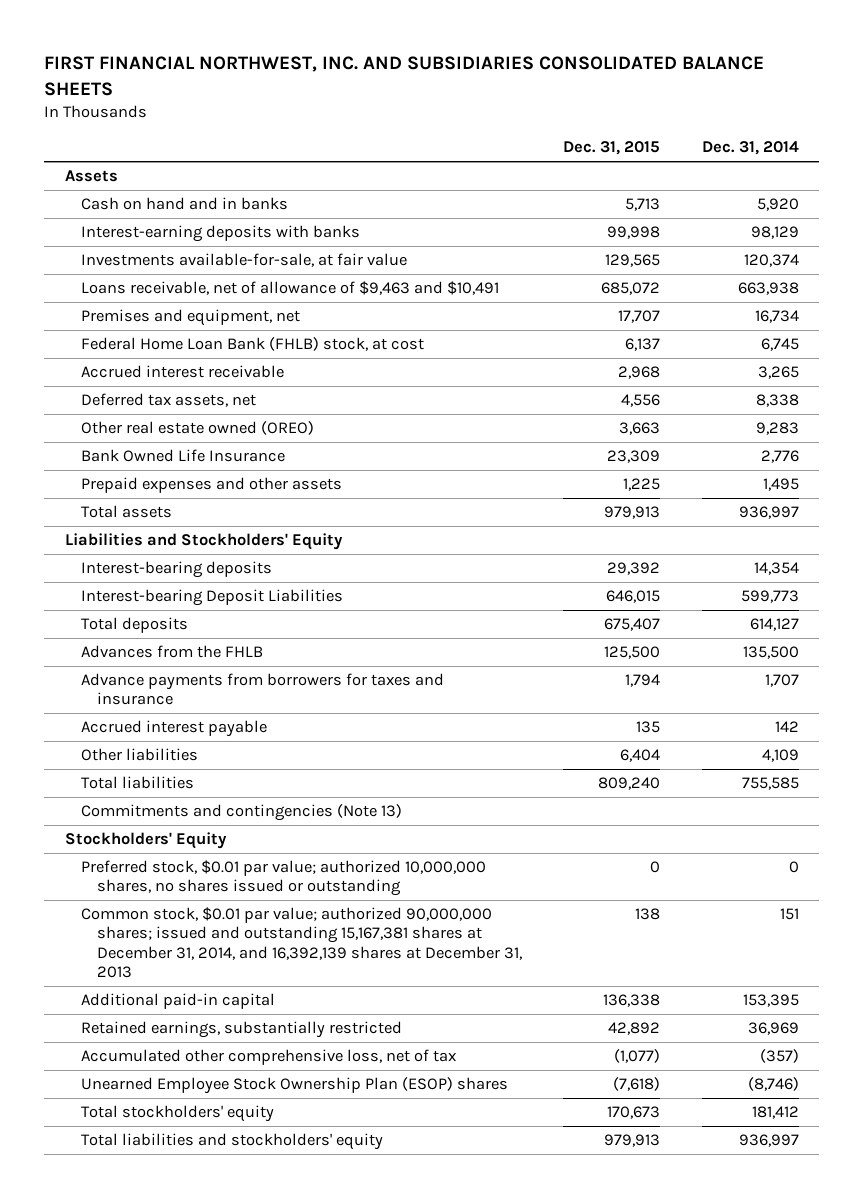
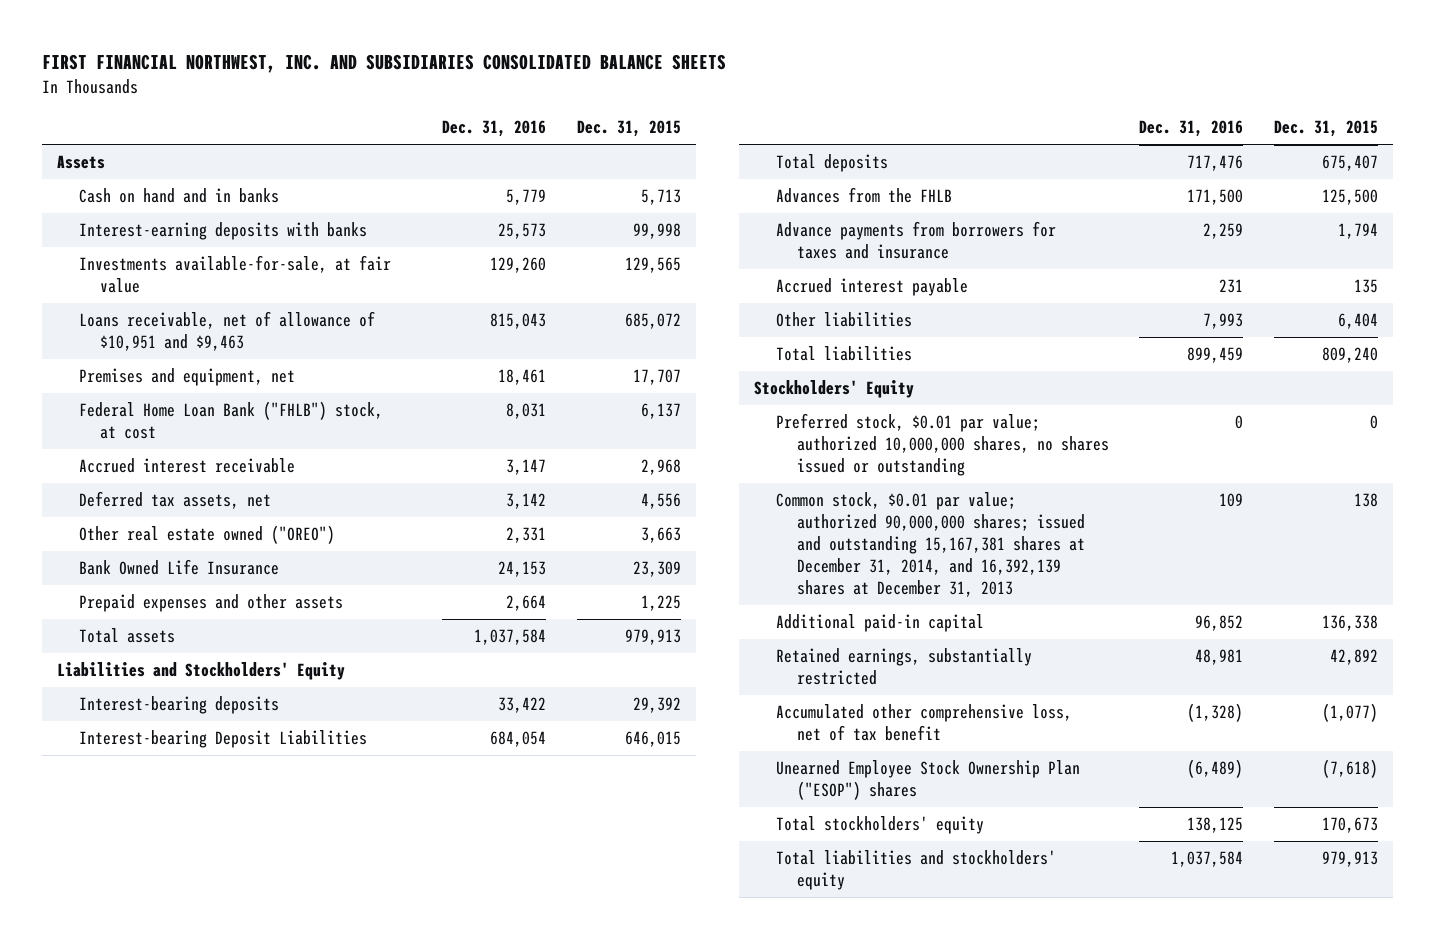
- | Dec. 31, 2015 | Dec. 31, 2014
+ | Dec. 31, 2016 | Dec. 31, 2015
- Loans receivable, net of allowance of $9,463 and $10,491 | 685,072 | 663,938
+ Loans receivable, net of allowance of $10,951 and $9,463 | 815,043 | 685,072
- Federal Home Loan Bank (FHLB) stock, at cost | 6,137 | 6,745
+ Federal Home Loan Bank ("FHLB") stock, at cost | 8,031 | 6,137
- Other real estate owned (OREO) | 3,663 | 9,283
+ Other real estate owned ("OREO") | 2,331 | 3,663
- Commitments and contingencies (Note 13)
- Accumulated other comprehensive loss, net of tax | (1,077) | (357)
- Unearned Employee Stock Ownership Plan (ESOP) shares | (7,618) | (8,746)
+ Accumulated other comprehensive loss, net of tax benefit | (1,328) | (1,077)
+ Unearned Employee Stock Ownership Plan ("ESOP") shares | (6,489) | (7,618)

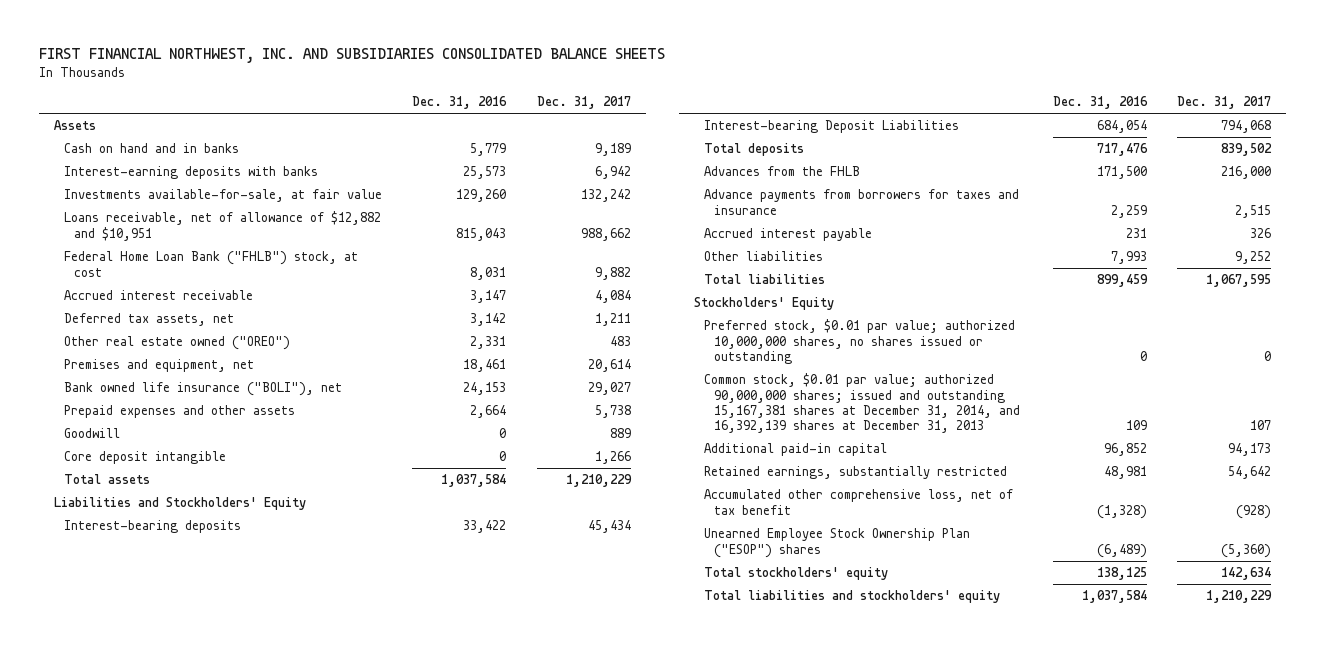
- | Dec. 31, 2016 | Dec. 31, 2015
+ | Dec. 31, 2016 | Dec. 31, 2017
- Loans receivable, net of allowance of $10,951 and $9,463 | 815,043 | 685,072
+ Loans receivable, net of allowance of $12,882 and $10,951 | 815,043 | 988,662
- Bank Owned Life Insurance | 24,153 | 23,309
moved down: Premises and equipment, net | 18,461 | 20,614
+ Bank owned life insurance ("BOLI"), net | 24,153 | 29,027
+ Goodwill | 0 | 889
+ Core deposit intangible | 0 | 1,266

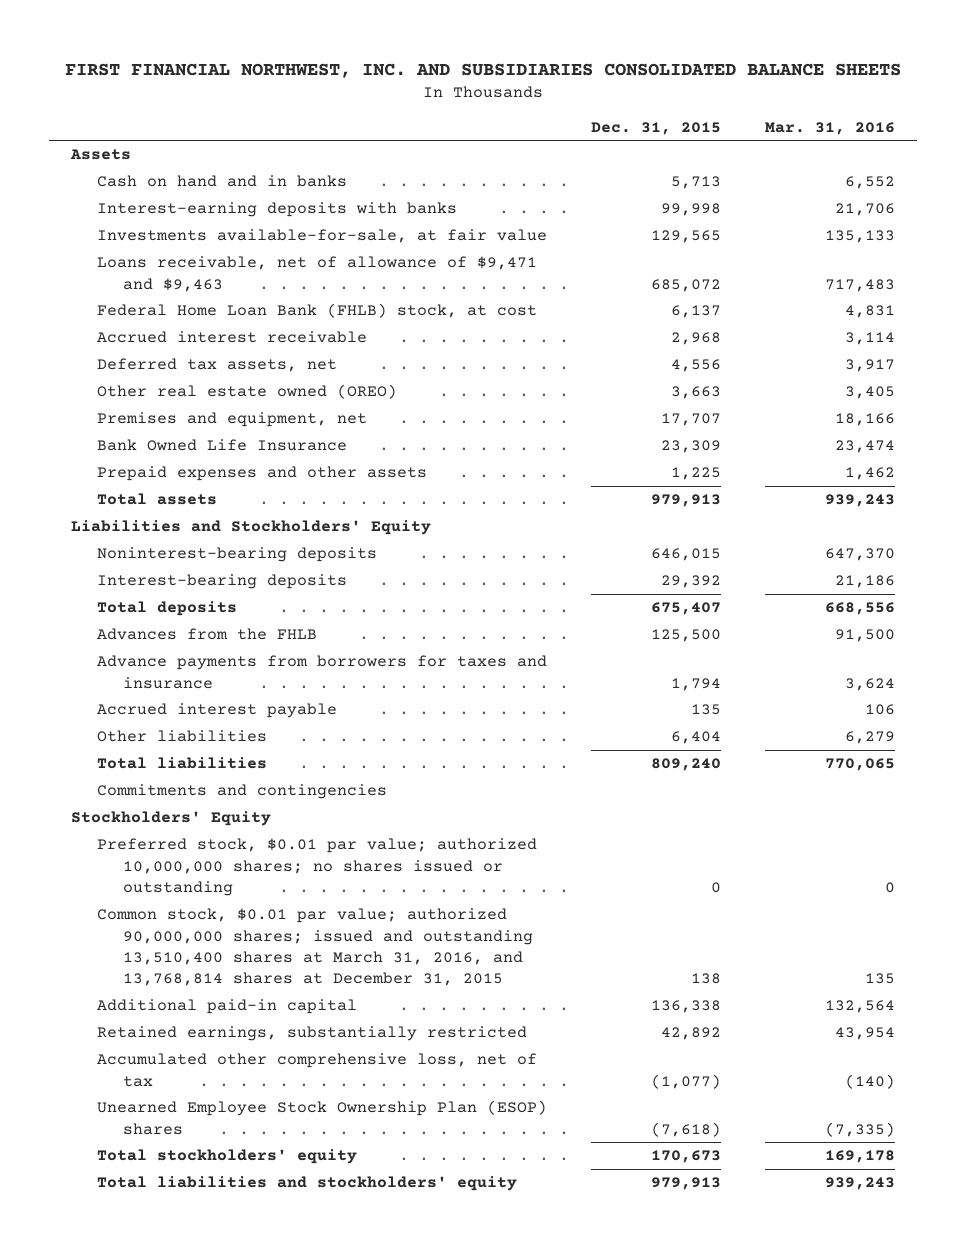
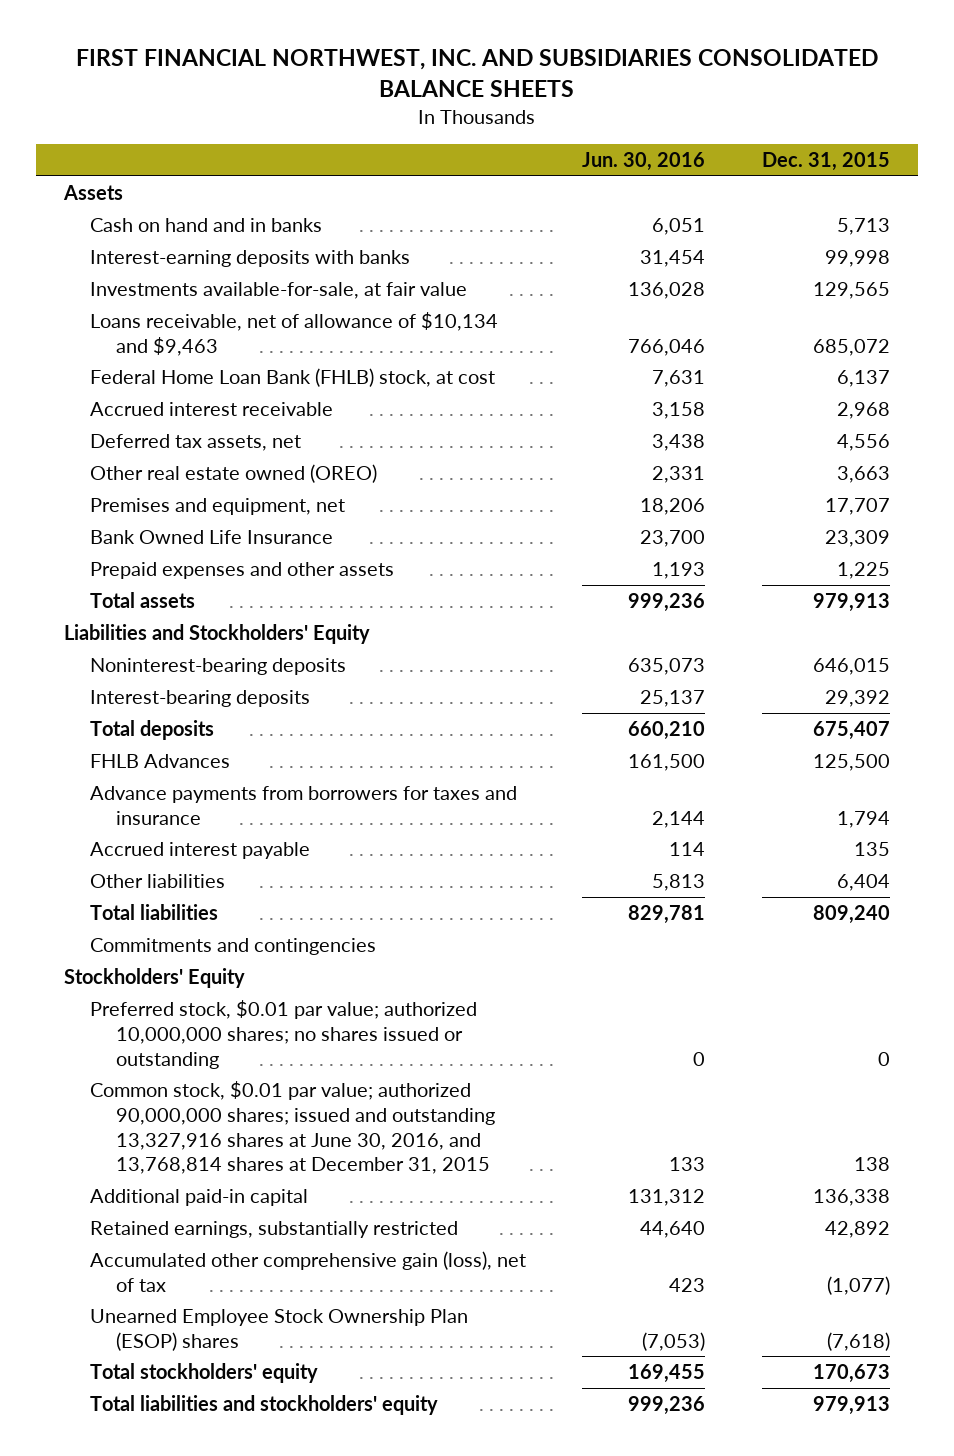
- | Dec. 31, 2015 | Mar. 31, 2016
+ | Jun. 30, 2016 | Dec. 31, 2015
- Loans receivable, net of allowance of $9,471 and $9,463 | 685,072 | 717,483
+ Loans receivable, net of allowance of $10,134 and $9,463 | 766,046 | 685,072
- Advances from the FHLB | 125,500 | 91,500
+ FHLB Advances | 161,500 | 125,500
- Common stock, $0.01 par value; authorized 90,000,000 shares; issued and outstanding 13,510,400 shares at March 31, 2016, and 13,768,814 shares at December 31, 2015 | 138 | 135
+ Common stock, $0.01 par value; authorized 90,000,000 shares; issued and outstanding 13,327,916 shares at June 30, 2016, and 13,768,814 shares at December 31, 2015 | 133 | 138
- Accumulated other comprehensive loss, net of tax | (1,077) | (140)
+ Accumulated other comprehensive gain (loss), net of tax | 423 | (1,077)

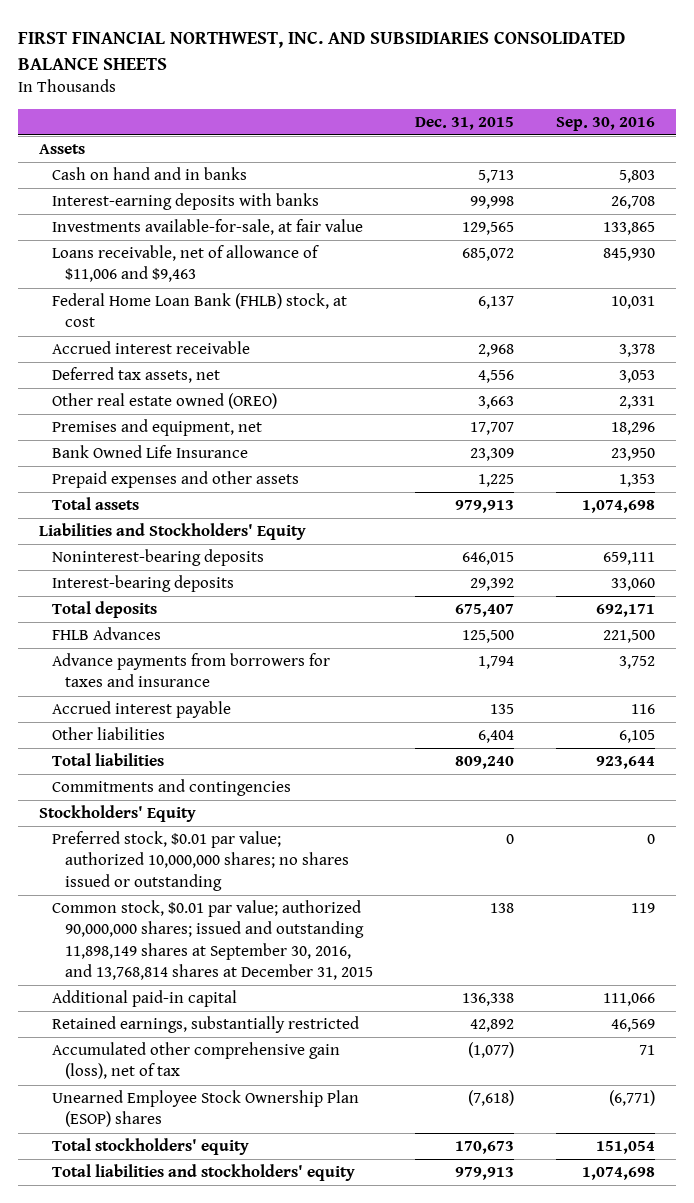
- | Jun. 30, 2016 | Dec. 31, 2015
+ | Dec. 31, 2015 | Sep. 30, 2016
- Loans receivable, net of allowance of $10,134 and $9,463 | 766,046 | 685,072
+ Loans receivable, net of allowance of $11,006 and $9,463 | 685,072 | 845,930
- Common stock, $0.01 par value; authorized 90,000,000 shares; issued and outstanding 13,327,916 shares at June 30, 2016, and 13,768,814 shares at December 31, 2015 | 133 | 138
+ Common stock, $0.01 par value; authorized 90,000,000 shares; issued and outstanding 11,898,149 shares at September 30, 2016, and 13,768,814 shares at December 31, 2015 | 138 | 119

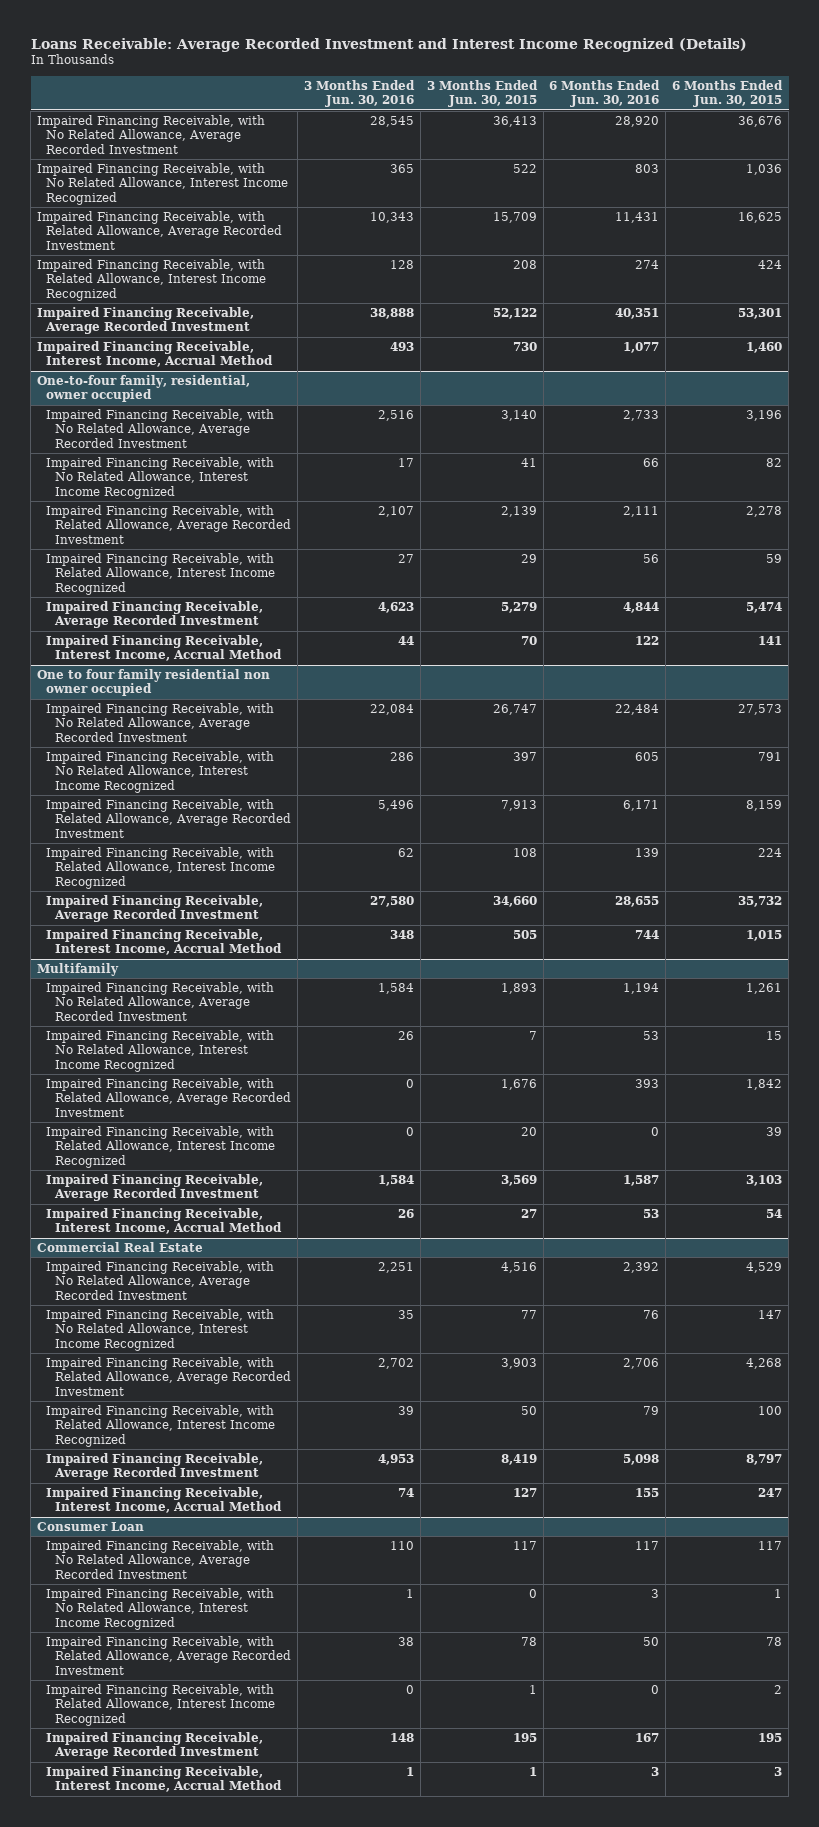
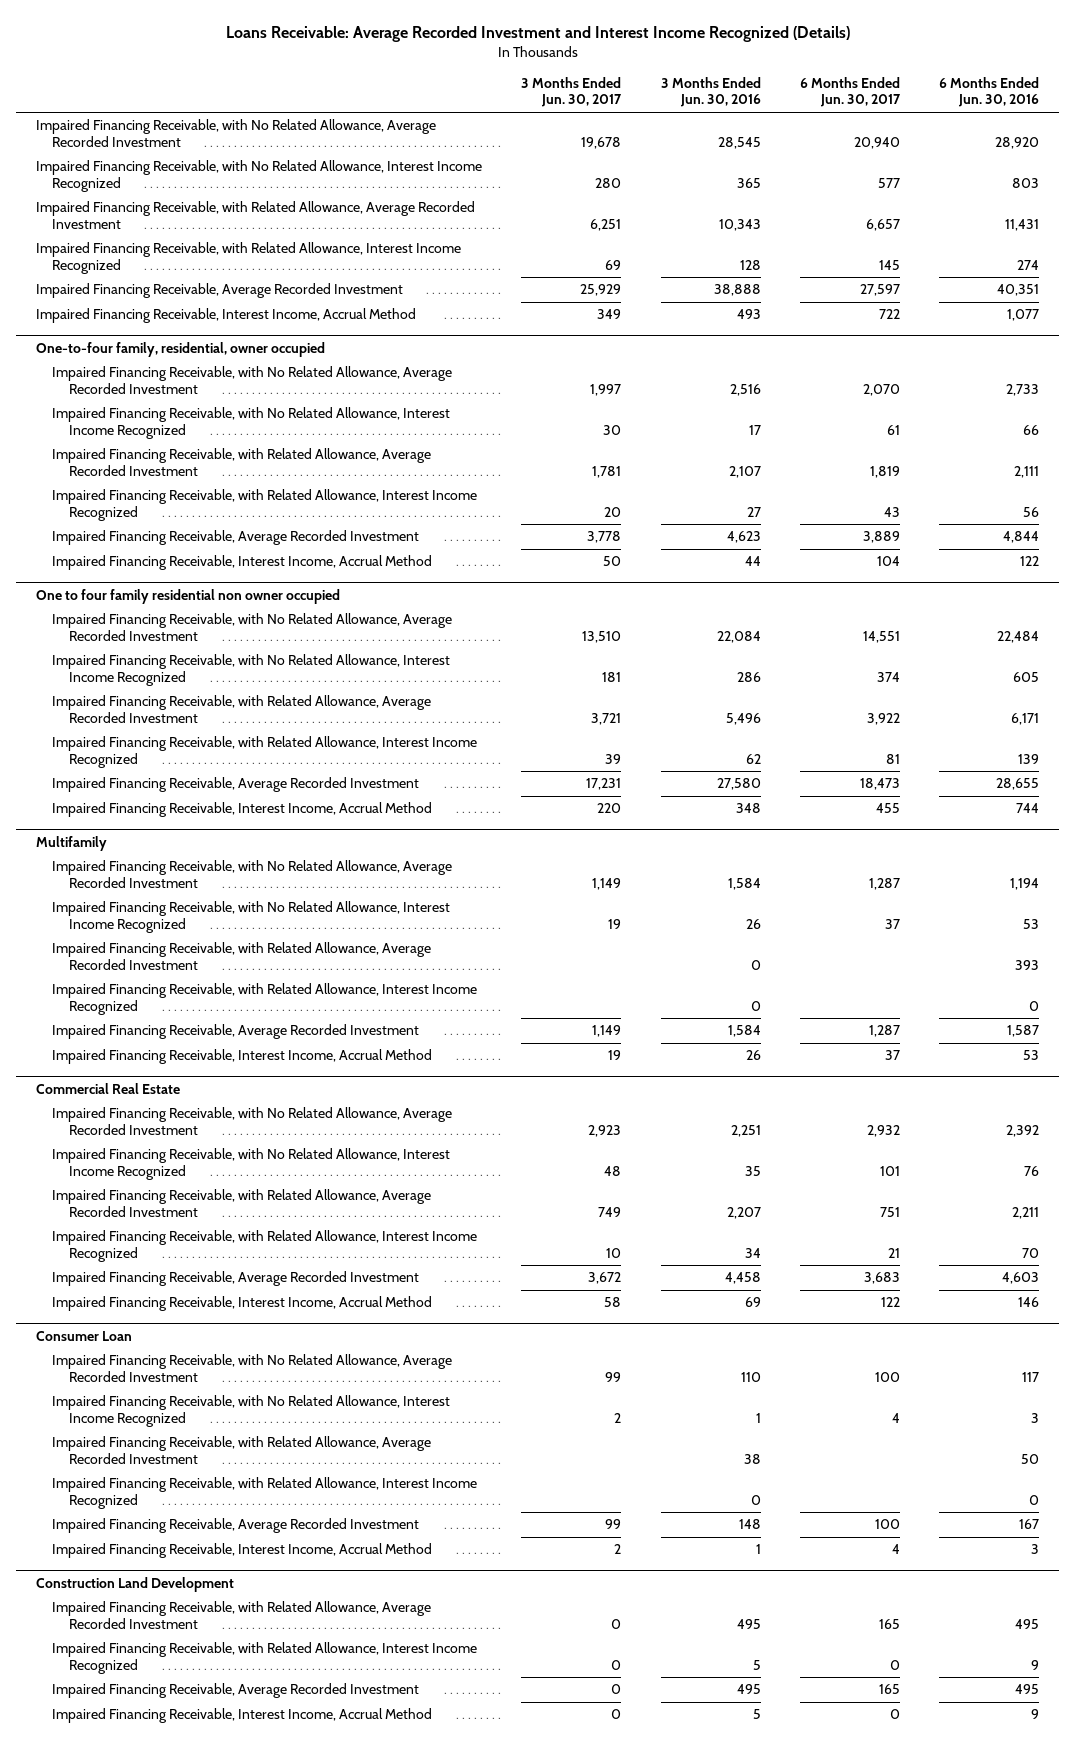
- | 3 Months Ended Jun. 30, 2016 | 3 Months Ended Jun. 30, 2015 | 6 Months Ended Jun. 30, 2016 | 6 Months Ended Jun. 30, 2015
+ | 3 Months Ended Jun. 30, 2017 | 3 Months Ended Jun. 30, 2016 | 6 Months Ended Jun. 30, 2017 | 6 Months Ended Jun. 30, 2016
@ Commercial Real Estate
- Impaired Financing Receivable, with Related Allowance, Average Recorded Investment | 2,702 | 3,903 | 2,706 | 4,268
- Impaired Financing Receivable, with Related Allowance, Interest Income Recognized | 39 | 50 | 79 | 100
- Impaired Financing Receivable, Average Recorded Investment | 4,953 | 8,419 | 5,098 | 8,797
- Impaired Financing Receivable, Interest Income, Accrual Method | 74 | 127 | 155 | 247
+ Impaired Financing Receivable, with Related Allowance, Average Recorded Investment | 749 | 2,207 | 751 | 2,211
+ Impaired Financing Receivable, with Related Allowance, Interest Income Recognized | 10 | 34 | 21 | 70
+ Impaired Financing Receivable, Average Recorded Investment | 3,672 | 4,458 | 3,683 | 4,603
+ Impaired Financing Receivable, Interest Income, Accrual Method | 58 | 69 | 122 | 146
+ Construction Land Development
+ Impaired Financing Receivable, with Related Allowance, Average Recorded Investment | 0 | 495 | 165 | 495
+ Impaired Financing Receivable, with Related Allowance, Interest Income Recognized | 0 | 5 | 0 | 9
+ Impaired Financing Receivable, Average Recorded Investment | 0 | 495 | 165 | 495
+ Impaired Financing Receivable, Interest Income, Accrual Method | 0 | 5 | 0 | 9

